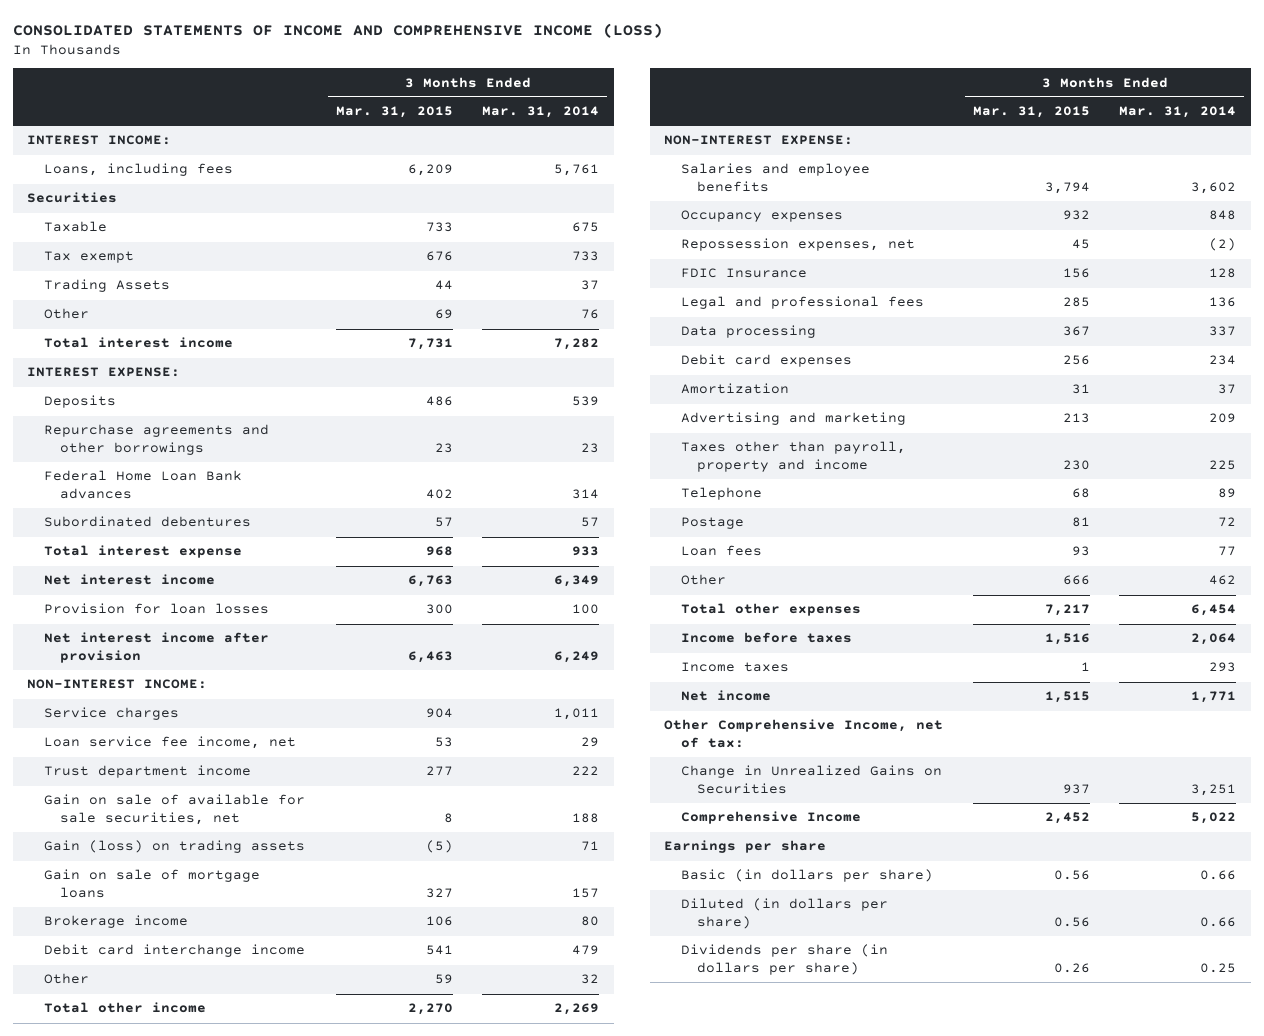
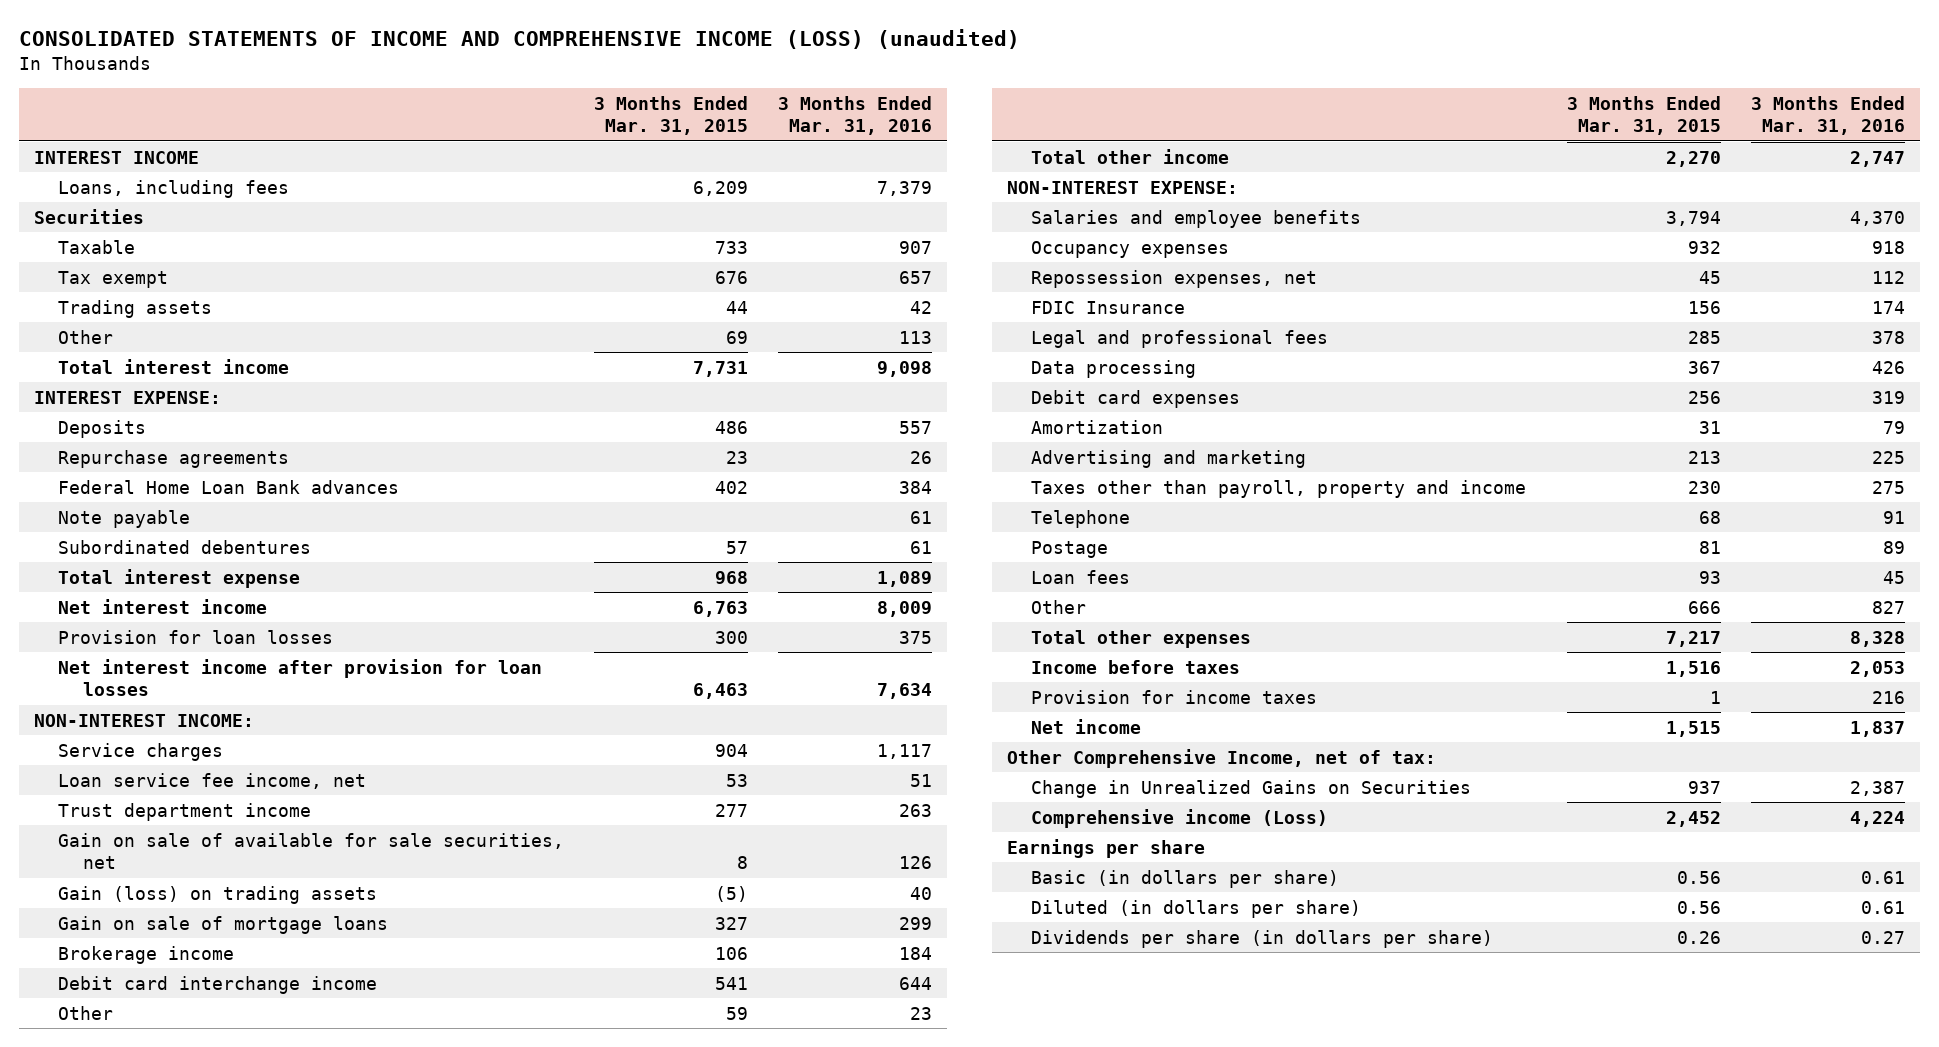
- CONSOLIDATED STATEMENTS OF INCOME AND COMPREHENSIVE INCOME (LOSS)
+ CONSOLIDATED STATEMENTS OF INCOME AND COMPREHENSIVE INCOME (LOSS) (unaudited)
- | 3 Months Ended Mar. 31, 2015 | 3 Months Ended Mar. 31, 2014
+ | 3 Months Ended Mar. 31, 2015 | 3 Months Ended Mar. 31, 2016
- INTEREST INCOME:
+ INTEREST INCOME
- Trading Assets | 44 | 37
+ Trading assets | 44 | 42
- Repurchase agreements and other borrowings | 23 | 23
+ Repurchase agreements | 23 | 26
+ Note payable | | 61
- Net interest income after provision | 6,463 | 6,249
+ Net interest income after provision for loan losses | 6,463 | 7,634
- Income taxes | 1 | 293
+ Provision for income taxes | 1 | 216
- Comprehensive Income | 2,452 | 5,022
+ Comprehensive income (Loss) | 2,452 | 4,224

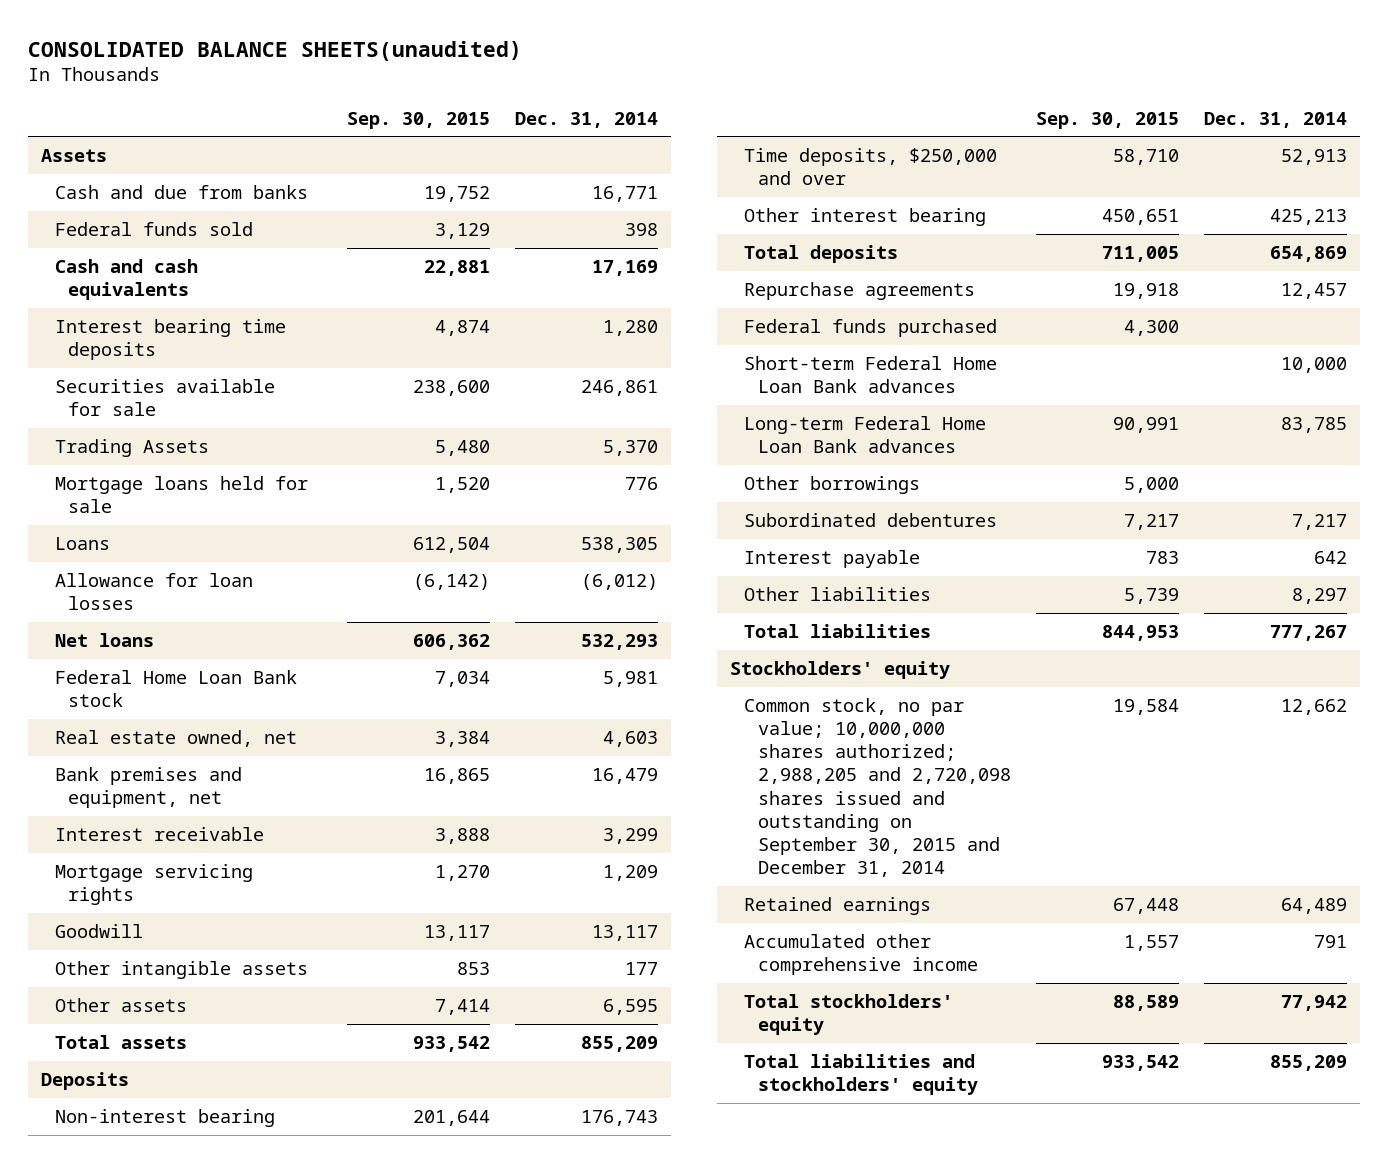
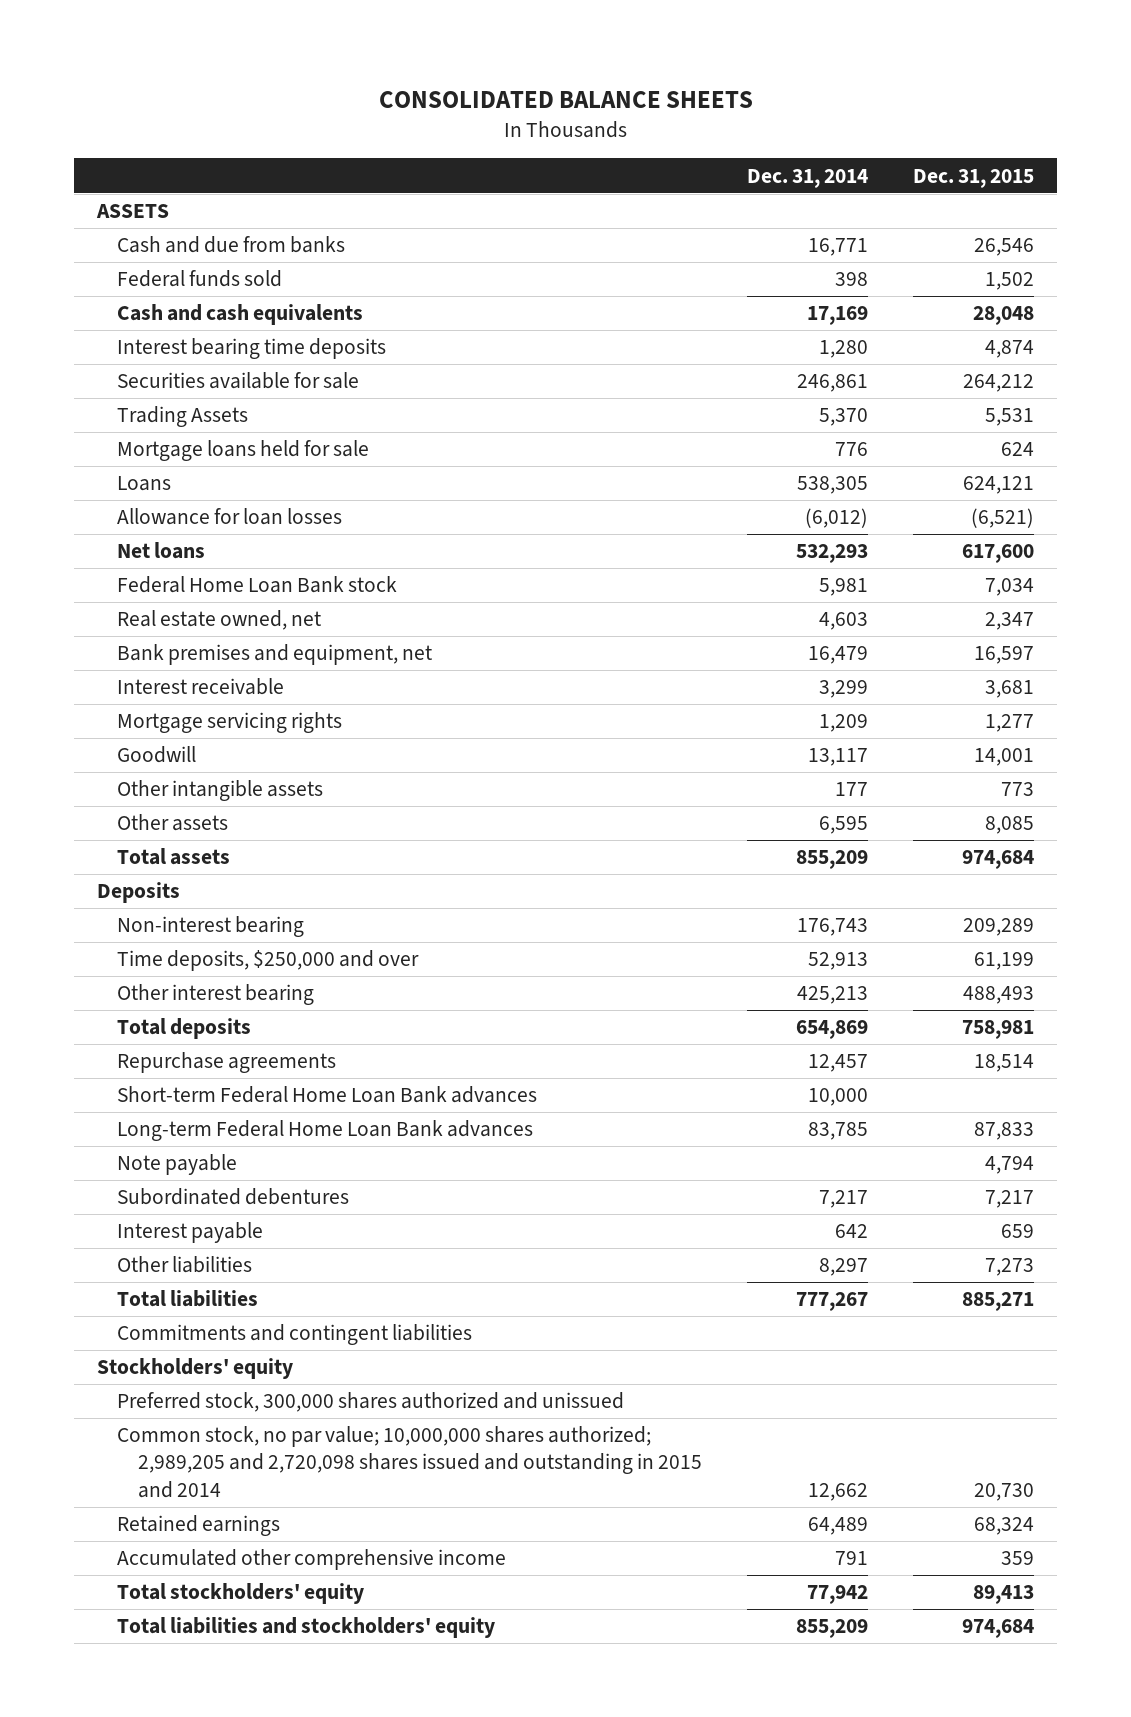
- CONSOLIDATED BALANCE SHEETS(unaudited)
+ CONSOLIDATED BALANCE SHEETS
- | Sep. 30, 2015 | Dec. 31, 2014
+ | Dec. 31, 2014 | Dec. 31, 2015
- Assets
+ ASSETS
- Federal funds purchased | 4,300 |
- Other borrowings | 5,000 |
+ Note payable | | 4,794
+ Commitments and contingent liabilities
- Common stock, no par value; 10,000,000 shares authorized; 2,988,205 and 2,720,098 shares issued and outstanding on September 30, 2015 and December 31, 2014 | 19,584 | 12,662
+ Preferred stock, 300,000 shares authorized and unissued
+ Common stock, no par value; 10,000,000 shares authorized; 2,989,205 and 2,720,098 shares issued and outstanding in 2015 and 2014 | 12,662 | 20,730

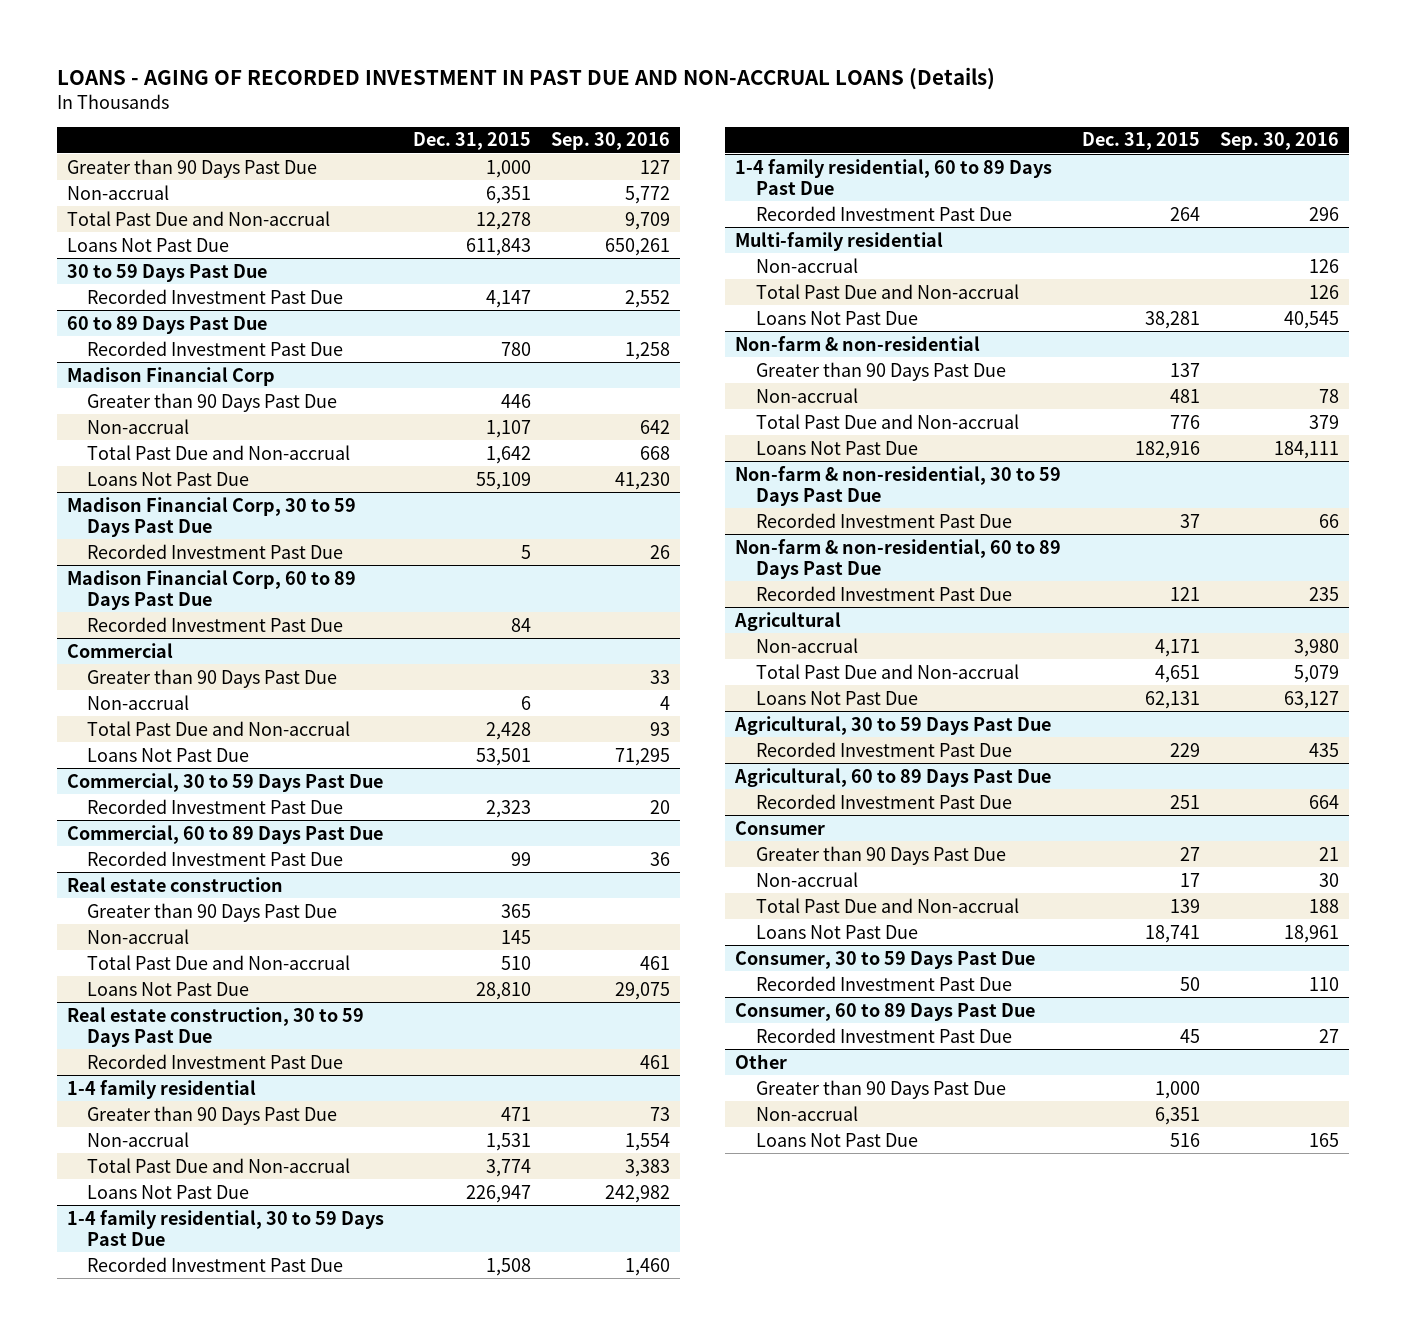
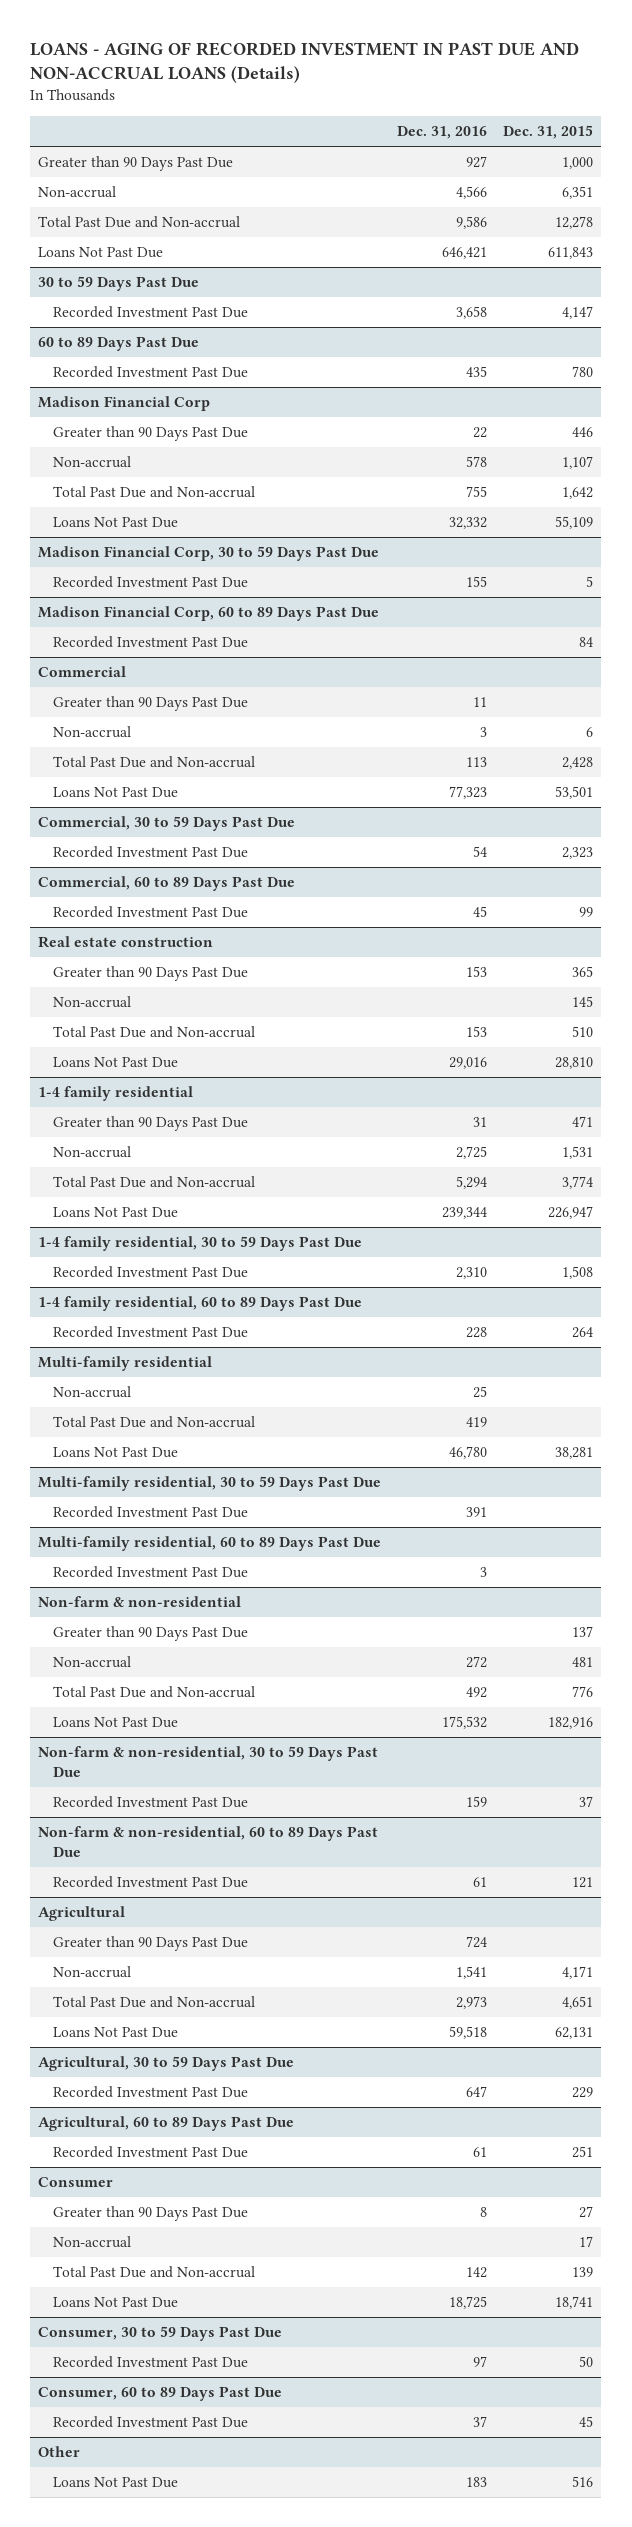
- | Dec. 31, 2015 | Sep. 30, 2016
+ | Dec. 31, 2016 | Dec. 31, 2015
- Real estate construction, 30 to 59 Days Past Due
- Recorded Investment Past Due | | 461
+ Multi-family residential, 30 to 59 Days Past Due
+ Recorded Investment Past Due | 391 |
+ Multi-family residential, 60 to 89 Days Past Due
+ Recorded Investment Past Due | 3 |
@ Agricultural
+ Greater than 90 Days Past Due | 724 |
@ Other
- Greater than 90 Days Past Due | 1,000 |
- Non-accrual | 6,351 |

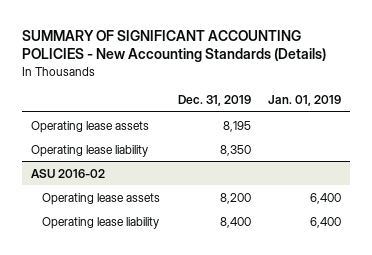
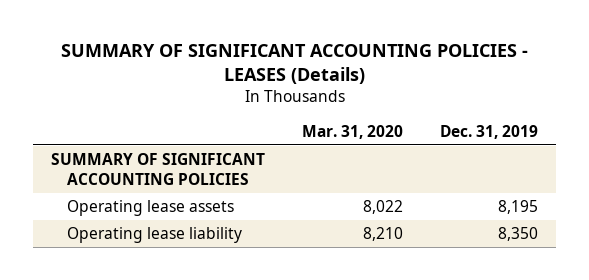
- SUMMARY OF SIGNIFICANT ACCOUNTING POLICIES - New Accounting Standards (Details)
+ SUMMARY OF SIGNIFICANT ACCOUNTING POLICIES - LEASES (Details)
- | Dec. 31, 2019 | Jan. 01, 2019
+ | Mar. 31, 2020 | Dec. 31, 2019
+ SUMMARY OF SIGNIFICANT ACCOUNTING POLICIES
- ASU 2016-02
- Operating lease assets | 8,200 | 6,400
- Operating lease liability | 8,400 | 6,400

